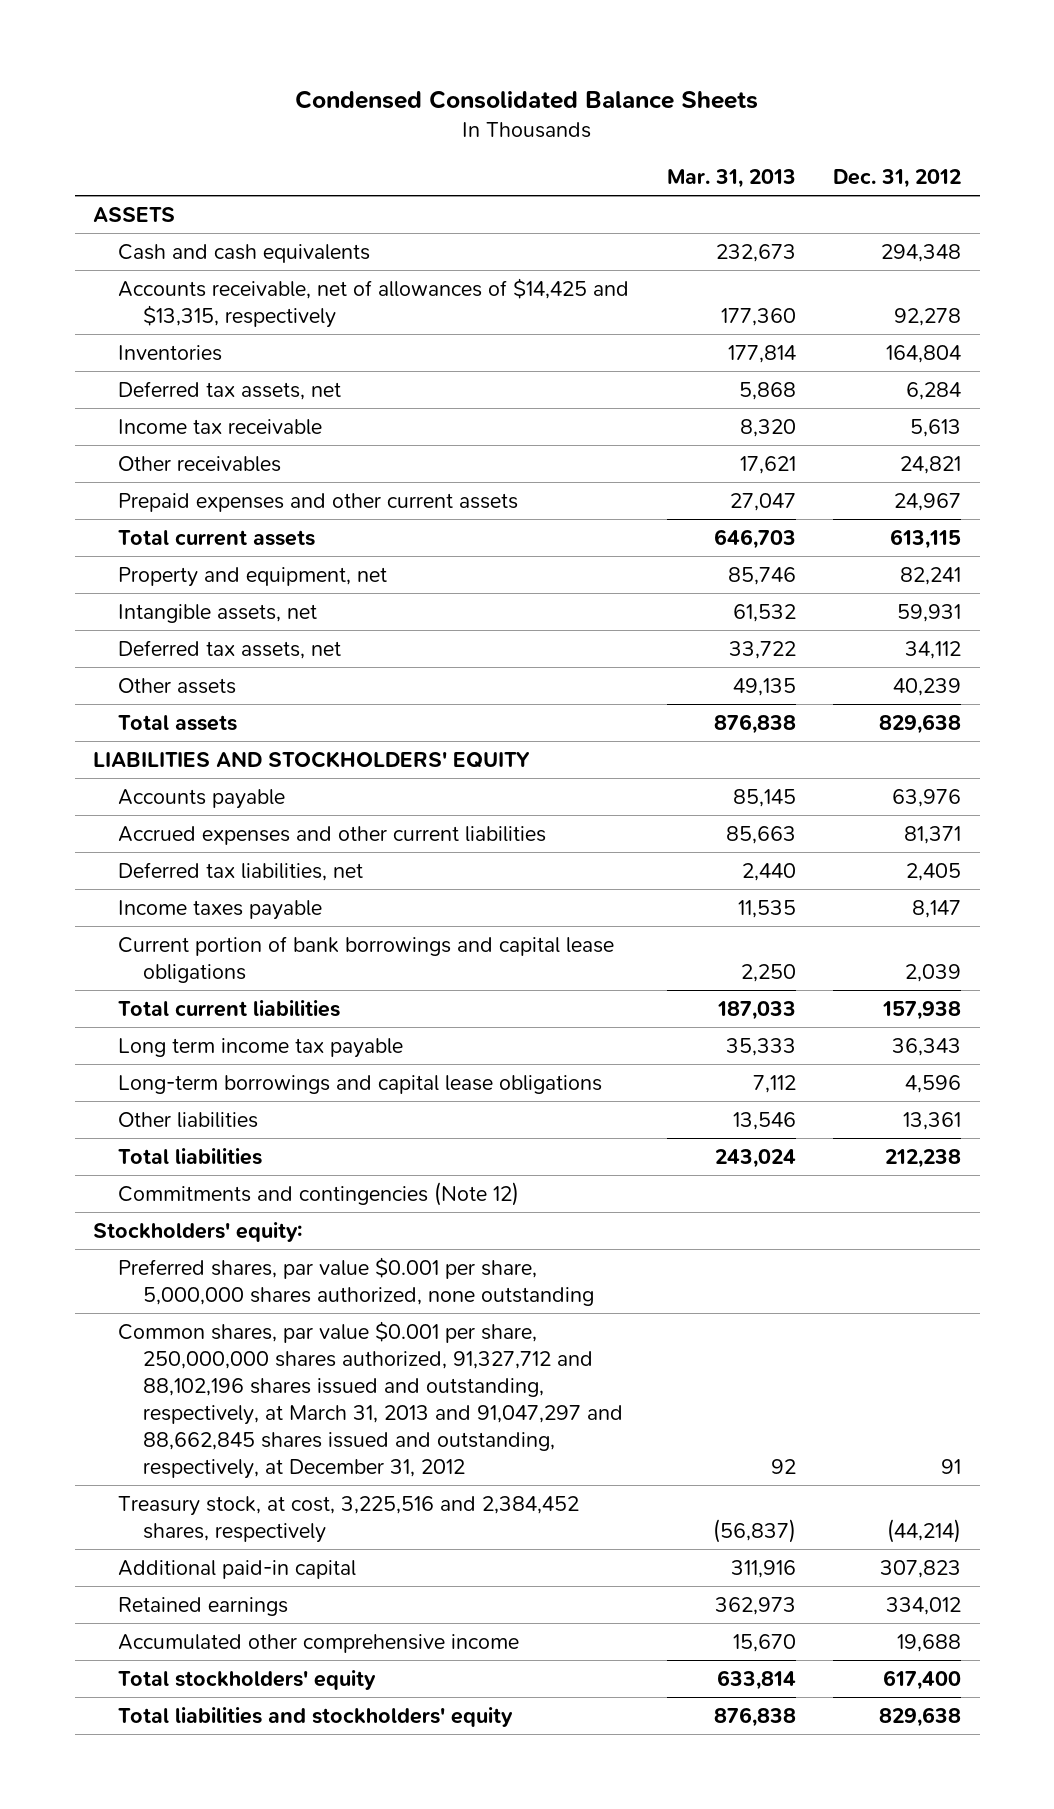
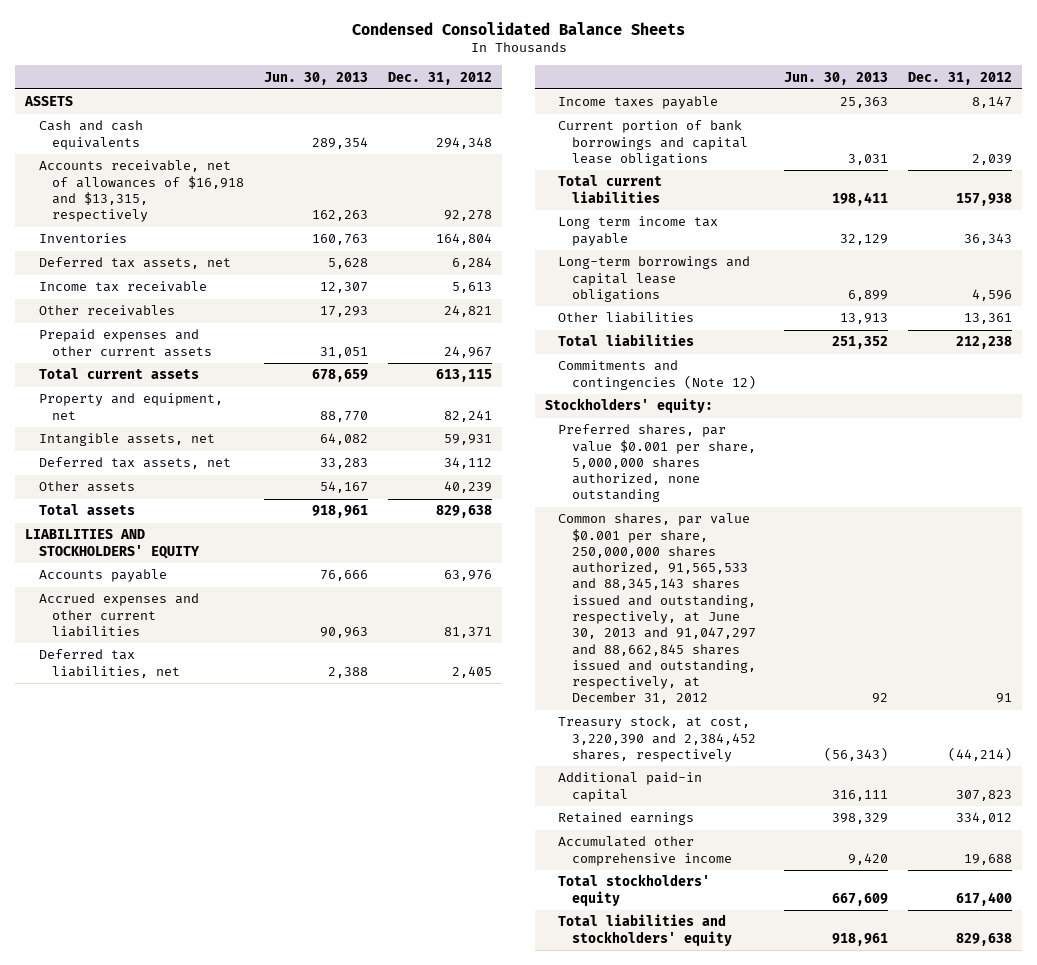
- | Mar. 31, 2013 | Dec. 31, 2012
+ | Jun. 30, 2013 | Dec. 31, 2012
- Accounts receivable, net of allowances of $14,425 and $13,315, respectively | 177,360 | 92,278
+ Accounts receivable, net of allowances of $16,918 and $13,315, respectively | 162,263 | 92,278
- Common shares, par value $0.001 per share, 250,000,000 shares authorized, 91,327,712 and 88,102,196 shares issued and outstanding, respectively, at March 31, 2013 and 91,047,297 and 88,662,845 shares issued and outstanding, respectively, at December 31, 2012 | 92 | 91
- Treasury stock, at cost, 3,225,516 and 2,384,452 shares, respectively | (56,837) | (44,214)
+ Common shares, par value $0.001 per share, 250,000,000 shares authorized, 91,565,533 and 88,345,143 shares issued and outstanding, respectively, at June 30, 2013 and 91,047,297 and 88,662,845 shares issued and outstanding, respectively, at December 31, 2012 | 92 | 91
+ Treasury stock, at cost, 3,220,390 and 2,384,452 shares, respectively | (56,343) | (44,214)

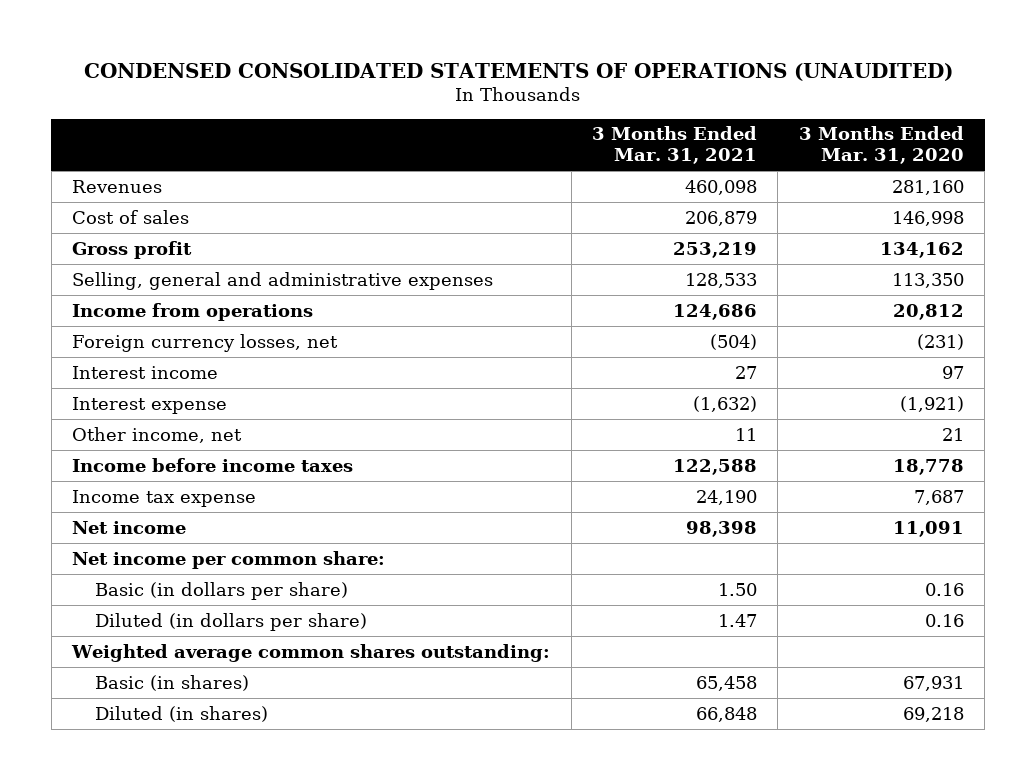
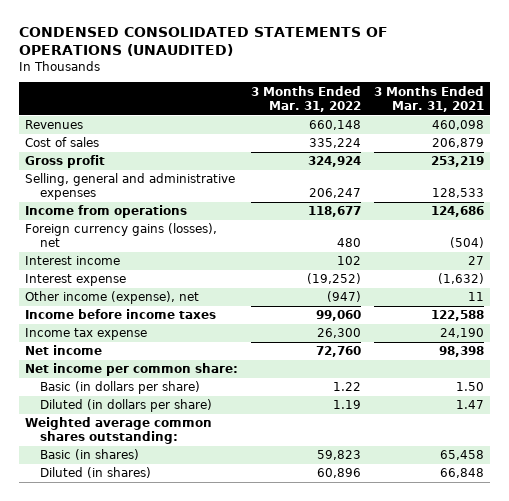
- | 3 Months Ended Mar. 31, 2021 | 3 Months Ended Mar. 31, 2020
+ | 3 Months Ended Mar. 31, 2022 | 3 Months Ended Mar. 31, 2021
- Foreign currency losses, net | (504) | (231)
+ Foreign currency gains (losses), net | 480 | (504)
- Other income, net | 11 | 21
+ Other income (expense), net | (947) | 11

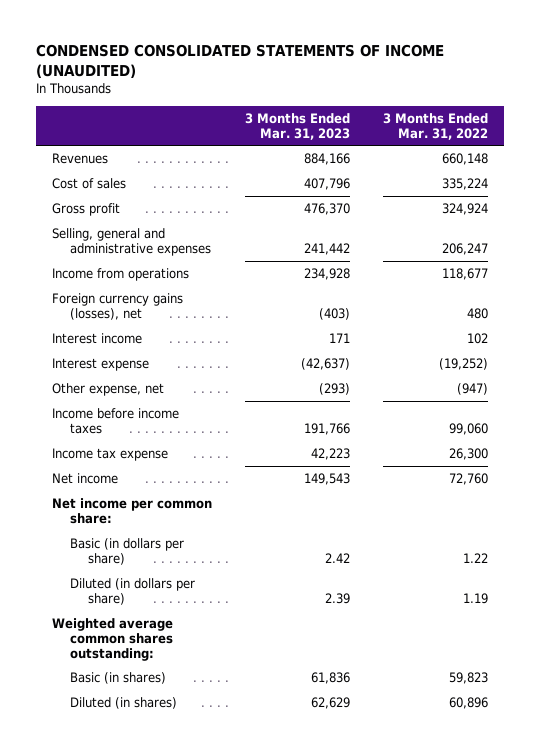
- CONDENSED CONSOLIDATED STATEMENTS OF OPERATIONS (UNAUDITED)
+ CONDENSED CONSOLIDATED STATEMENTS OF INCOME (UNAUDITED)
- | 3 Months Ended Mar. 31, 2022 | 3 Months Ended Mar. 31, 2021
+ | 3 Months Ended Mar. 31, 2023 | 3 Months Ended Mar. 31, 2022
- Other income (expense), net | (947) | 11
+ Other expense, net | (293) | (947)

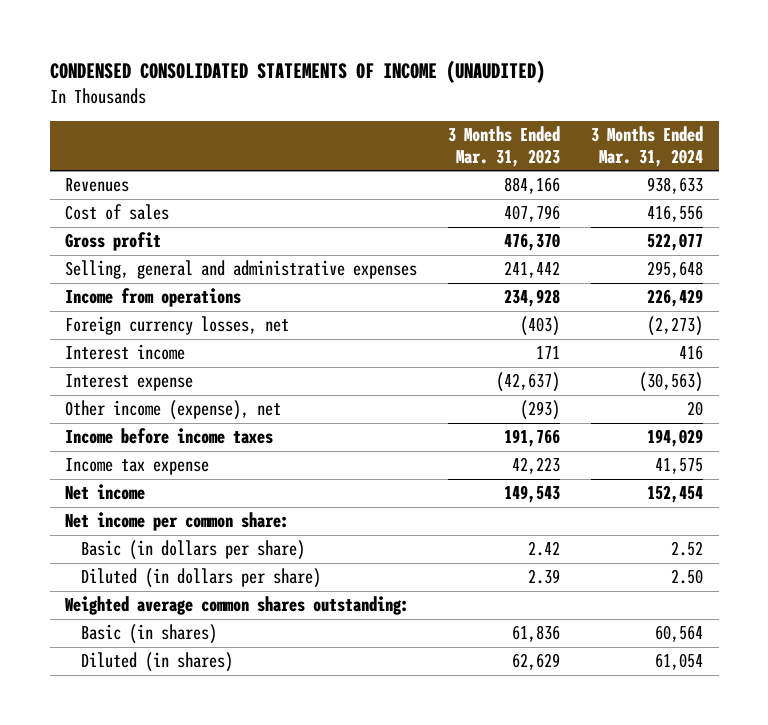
- | 3 Months Ended Mar. 31, 2023 | 3 Months Ended Mar. 31, 2022
+ | 3 Months Ended Mar. 31, 2023 | 3 Months Ended Mar. 31, 2024
- Foreign currency gains (losses), net | (403) | 480
+ Foreign currency losses, net | (403) | (2,273)
- Other expense, net | (293) | (947)
+ Other income (expense), net | (293) | 20

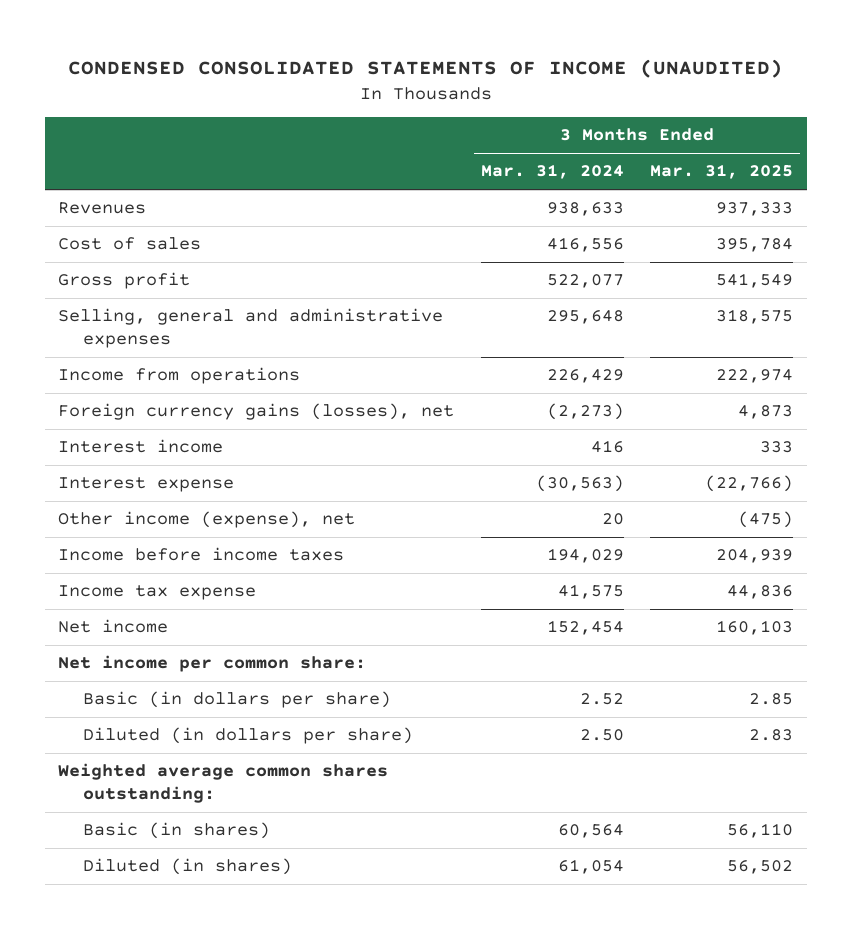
- | 3 Months Ended Mar. 31, 2023 | 3 Months Ended Mar. 31, 2024
+ | 3 Months Ended Mar. 31, 2024 | 3 Months Ended Mar. 31, 2025
- Foreign currency losses, net | (403) | (2,273)
+ Foreign currency gains (losses), net | (2,273) | 4,873

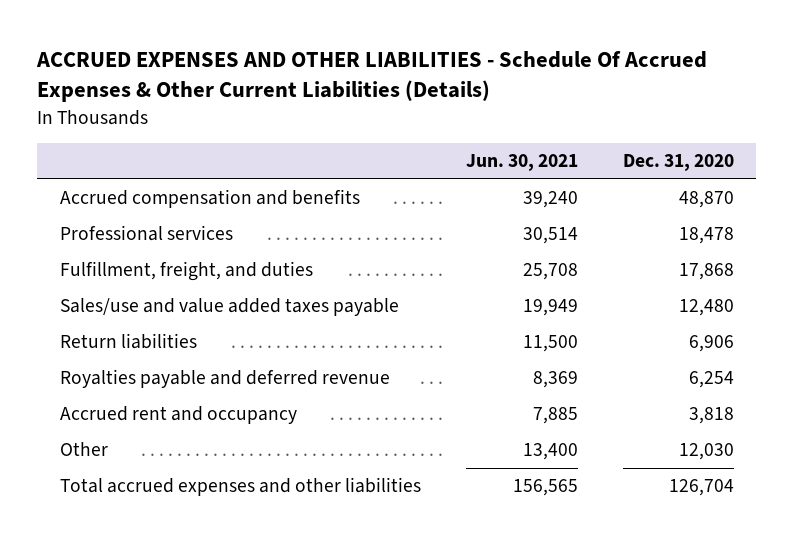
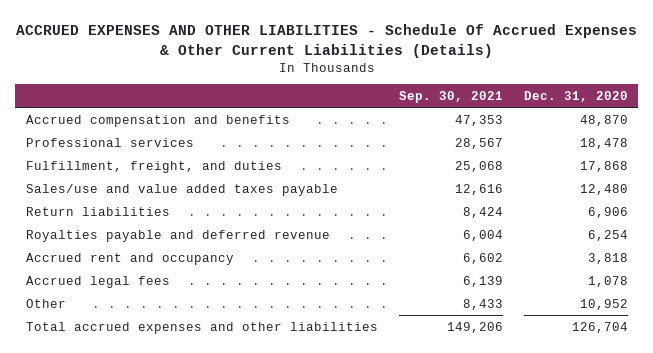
- | Jun. 30, 2021 | Dec. 31, 2020
+ | Sep. 30, 2021 | Dec. 31, 2020
- Other | 13,400 | 12,030
+ Accrued legal fees | 6,139 | 1,078
+ Other | 8,433 | 10,952

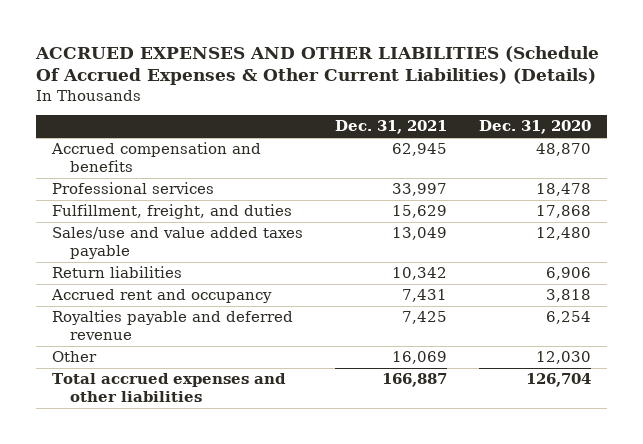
- ACCRUED EXPENSES AND OTHER LIABILITIES - Schedule Of Accrued Expenses & Other Current Liabilities (Details)
+ ACCRUED EXPENSES AND OTHER LIABILITIES (Schedule Of Accrued Expenses & Other Current Liabilities) (Details)
- | Sep. 30, 2021 | Dec. 31, 2020
+ | Dec. 31, 2021 | Dec. 31, 2020
- Accrued legal fees | 6,139 | 1,078
- Other | 8,433 | 10,952
moved down: Royalties payable and deferred revenue | 7,425 | 6,254
+ Other | 16,069 | 12,030

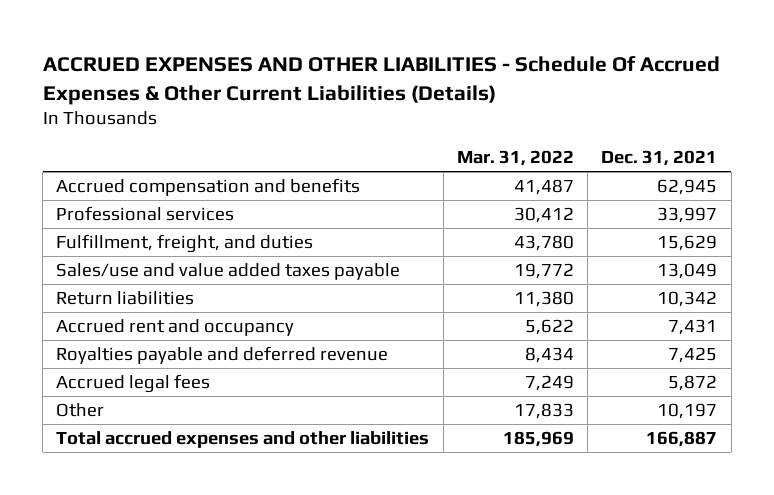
- ACCRUED EXPENSES AND OTHER LIABILITIES (Schedule Of Accrued Expenses & Other Current Liabilities) (Details)
+ ACCRUED EXPENSES AND OTHER LIABILITIES - Schedule Of Accrued Expenses & Other Current Liabilities (Details)
- | Dec. 31, 2021 | Dec. 31, 2020
+ | Mar. 31, 2022 | Dec. 31, 2021
- Other | 16,069 | 12,030
+ Accrued legal fees | 7,249 | 5,872
+ Other | 17,833 | 10,197

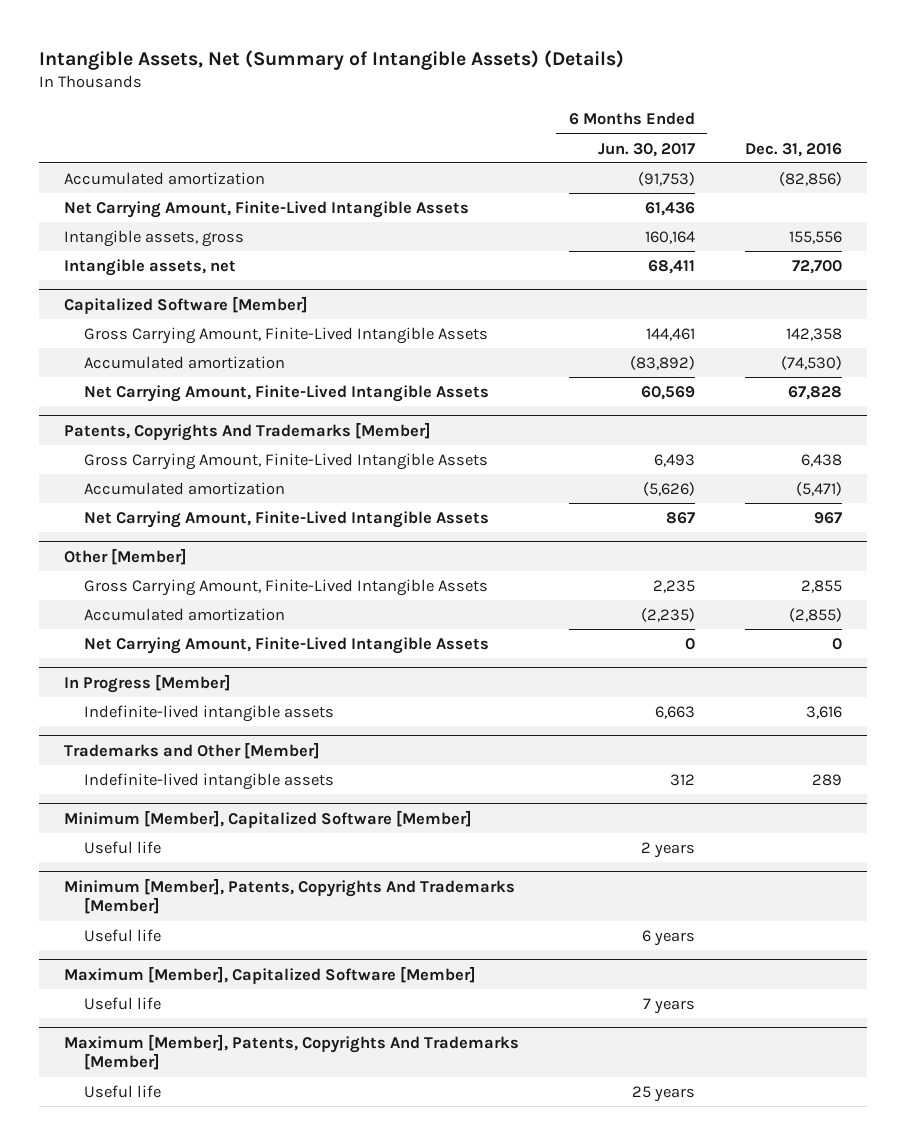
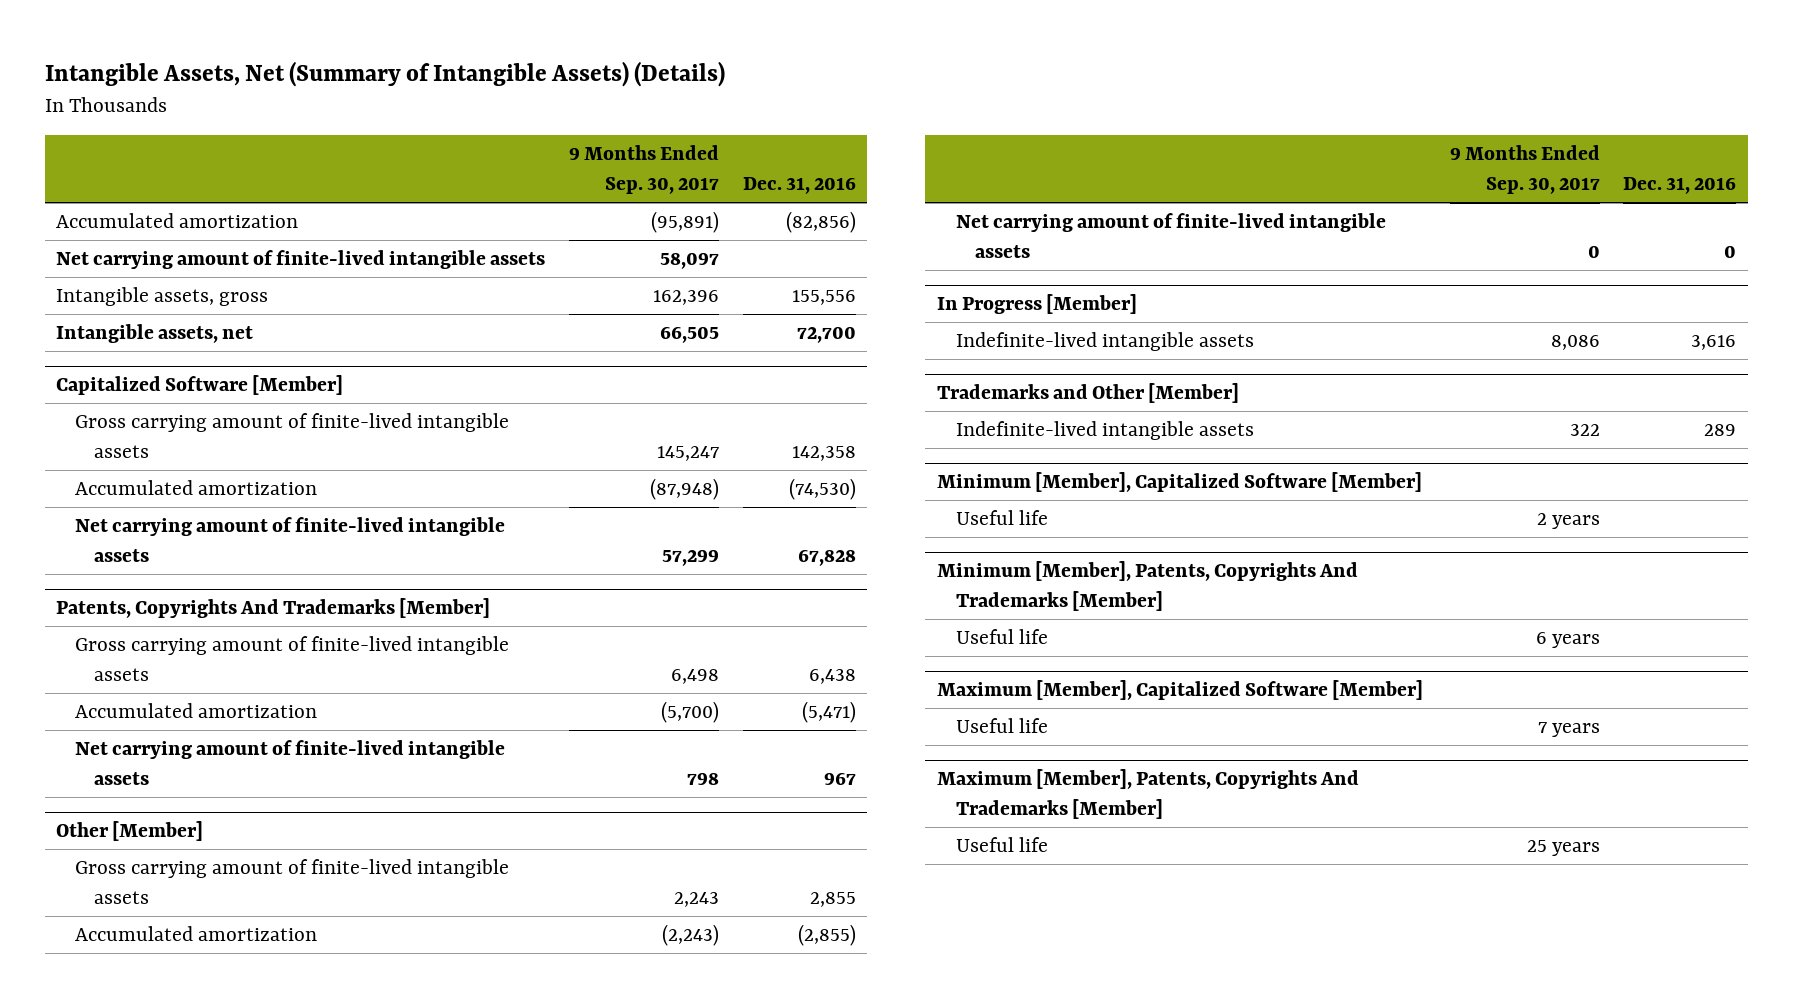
- | 6 Months Ended Jun. 30, 2017 | Dec. 31, 2016
+ | 9 Months Ended Sep. 30, 2017 | Dec. 31, 2016
- Net Carrying Amount, Finite-Lived Intangible Assets | 61,436 |
+ Net carrying amount of finite-lived intangible assets | 58,097 |
@ Capitalized Software [Member]
- Gross Carrying Amount, Finite-Lived Intangible Assets | 144,461 | 142,358
+ Gross carrying amount of finite-lived intangible assets | 145,247 | 142,358
- Net Carrying Amount, Finite-Lived Intangible Assets | 60,569 | 67,828
+ Net carrying amount of finite-lived intangible assets | 57,299 | 67,828
@ Patents, Copyrights And Trademarks [Member]
- Gross Carrying Amount, Finite-Lived Intangible Assets | 6,493 | 6,438
+ Gross carrying amount of finite-lived intangible assets | 6,498 | 6,438
- Net Carrying Amount, Finite-Lived Intangible Assets | 867 | 967
+ Net carrying amount of finite-lived intangible assets | 798 | 967
@ Other [Member]
- Gross Carrying Amount, Finite-Lived Intangible Assets | 2,235 | 2,855
+ Gross carrying amount of finite-lived intangible assets | 2,243 | 2,855
- Net Carrying Amount, Finite-Lived Intangible Assets | 0 | 0
+ Net carrying amount of finite-lived intangible assets | 0 | 0

